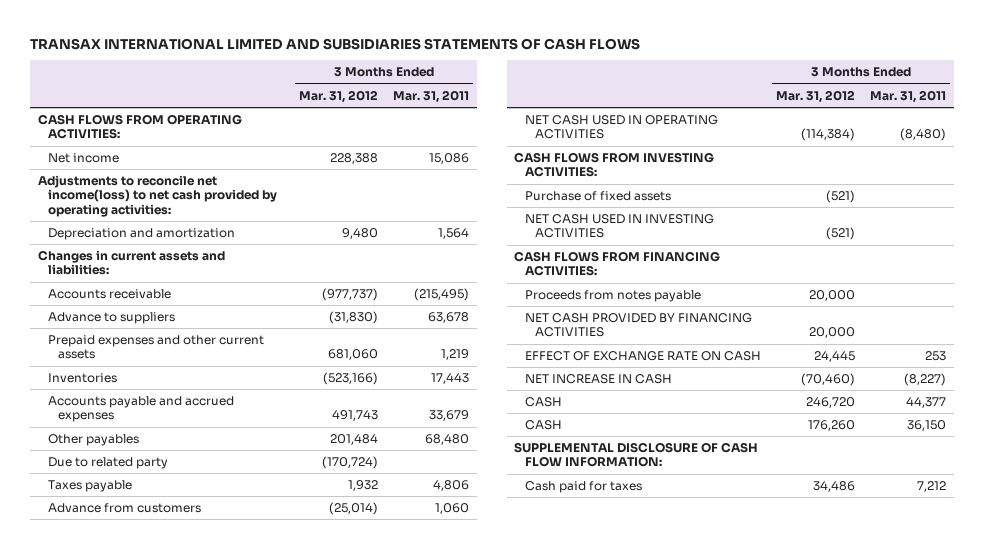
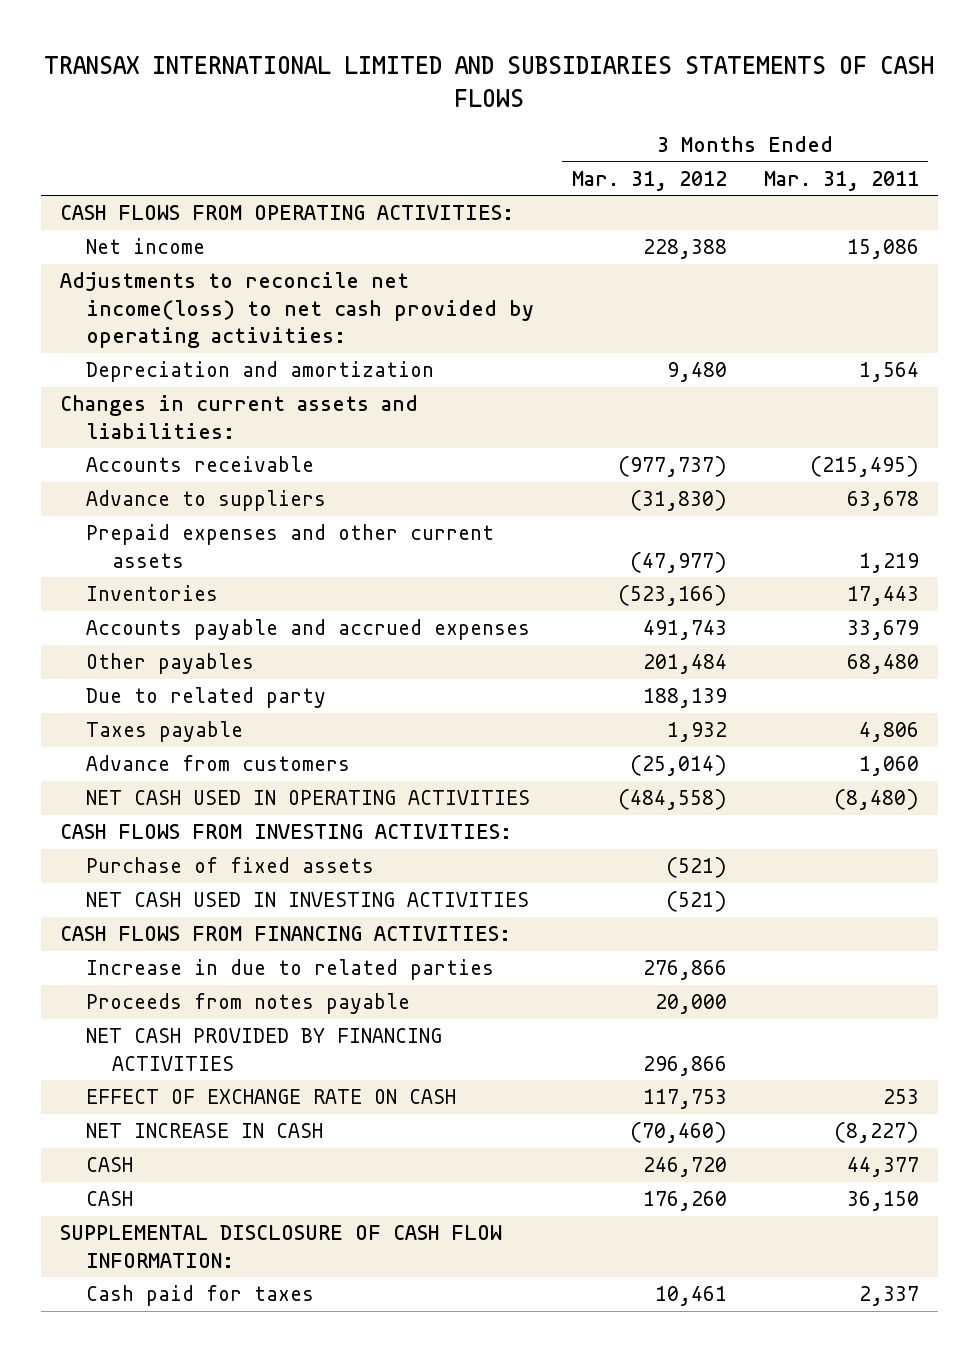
- Prepaid expenses and other current assets | 681,060 | 1,219
+ Prepaid expenses and other current assets | (47,977) | 1,219
- Due to related party | (170,724) |
+ Due to related party | 188,139 |
- NET CASH USED IN OPERATING ACTIVITIES | (114,384) | (8,480)
+ NET CASH USED IN OPERATING ACTIVITIES | (484,558) | (8,480)
+ Increase in due to related parties | 276,866 |
- NET CASH PROVIDED BY FINANCING ACTIVITIES | 20,000 |
- EFFECT OF EXCHANGE RATE ON CASH | 24,445 | 253
+ NET CASH PROVIDED BY FINANCING ACTIVITIES | 296,866 |
+ EFFECT OF EXCHANGE RATE ON CASH | 117,753 | 253
- Cash paid for taxes | 34,486 | 7,212
+ Cash paid for taxes | 10,461 | 2,337

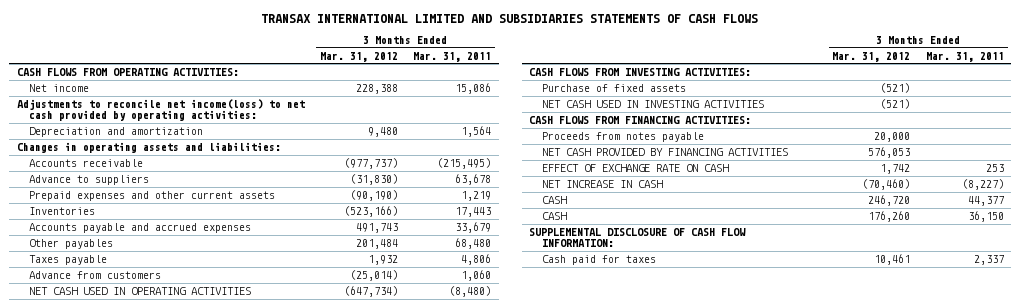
- Changes in current assets and liabilities:
+ Changes in operating assets and liabilities:
- Prepaid expenses and other current assets | (47,977) | 1,219
+ Prepaid expenses and other current assets | (90,190) | 1,219
- Due to related party | 188,139 |
- NET CASH USED IN OPERATING ACTIVITIES | (484,558) | (8,480)
+ NET CASH USED IN OPERATING ACTIVITIES | (647,734) | (8,480)
- Increase in due to related parties | 276,866 |
- NET CASH PROVIDED BY FINANCING ACTIVITIES | 296,866 |
- EFFECT OF EXCHANGE RATE ON CASH | 117,753 | 253
+ NET CASH PROVIDED BY FINANCING ACTIVITIES | 576,053 |
+ EFFECT OF EXCHANGE RATE ON CASH | 1,742 | 253

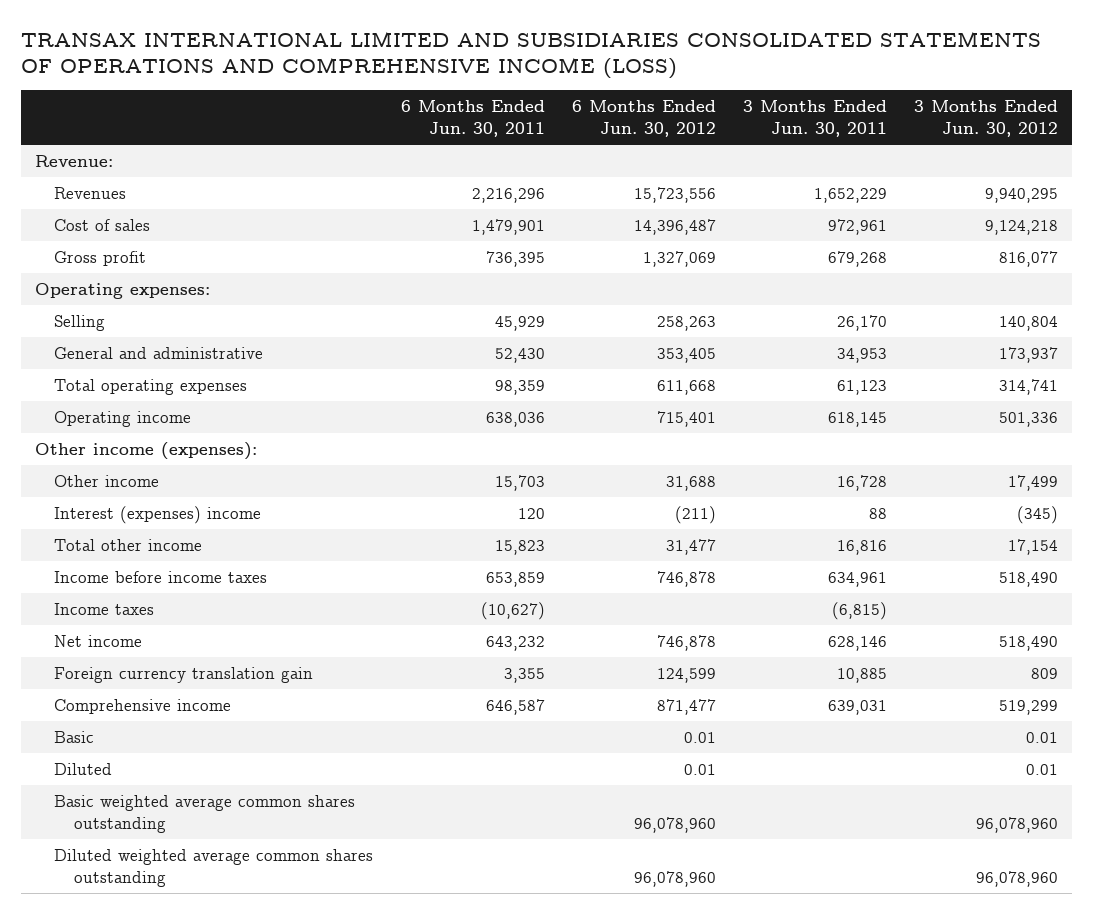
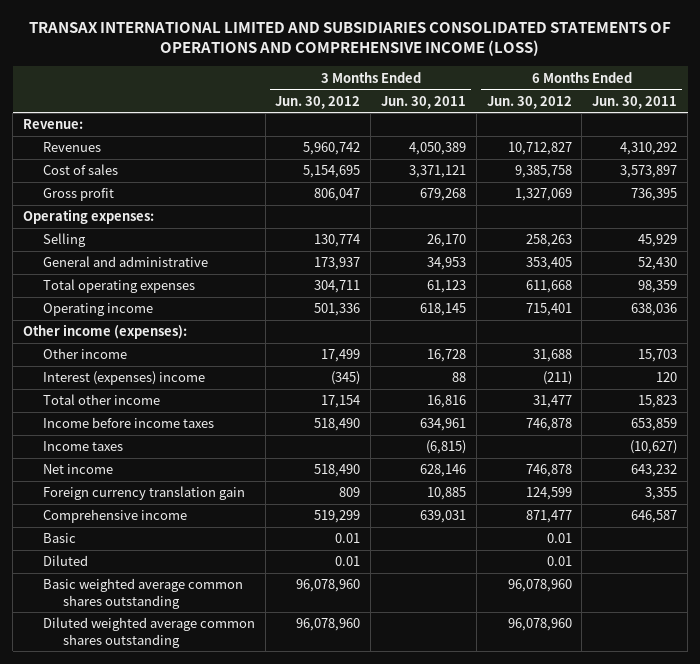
- | 6 Months Ended Jun. 30, 2011 | 6 Months Ended Jun. 30, 2012 | 3 Months Ended Jun. 30, 2011 | 3 Months Ended Jun. 30, 2012
+ | 3 Months Ended Jun. 30, 2012 | 3 Months Ended Jun. 30, 2011 | 6 Months Ended Jun. 30, 2012 | 6 Months Ended Jun. 30, 2011
- Revenues | 2,216,296 | 15,723,556 | 1,652,229 | 9,940,295
- Cost of sales | 1,479,901 | 14,396,487 | 972,961 | 9,124,218
- Gross profit | 736,395 | 1,327,069 | 679,268 | 816,077
+ Revenues | 5,960,742 | 4,050,389 | 10,712,827 | 4,310,292
+ Cost of sales | 5,154,695 | 3,371,121 | 9,385,758 | 3,573,897
+ Gross profit | 806,047 | 679,268 | 1,327,069 | 736,395
- Selling | 45,929 | 258,263 | 26,170 | 140,804
+ Selling | 130,774 | 26,170 | 258,263 | 45,929
- Total operating expenses | 98,359 | 611,668 | 61,123 | 314,741
+ Total operating expenses | 304,711 | 61,123 | 611,668 | 98,359

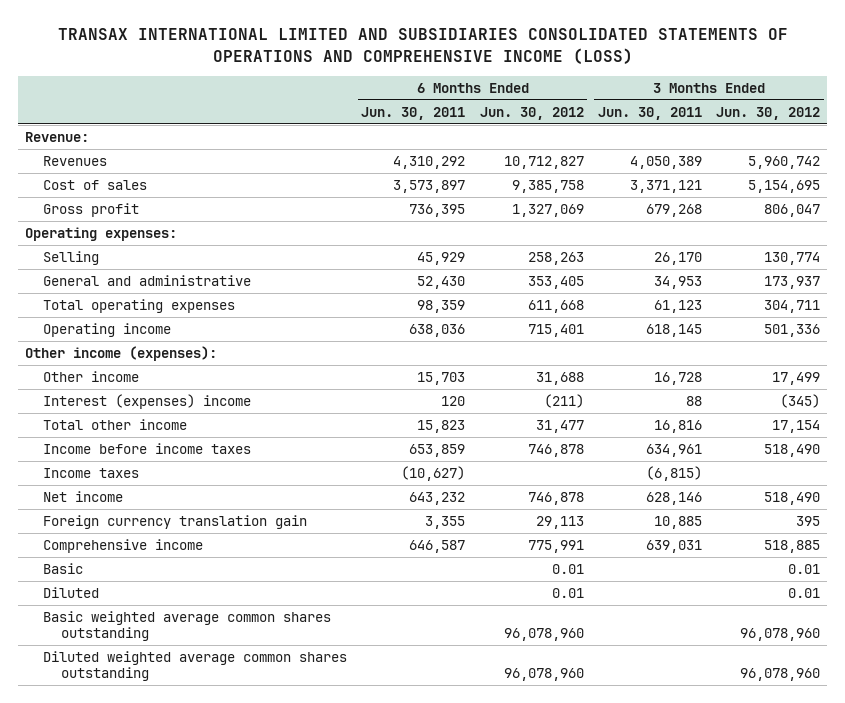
- | 3 Months Ended Jun. 30, 2012 | 3 Months Ended Jun. 30, 2011 | 6 Months Ended Jun. 30, 2012 | 6 Months Ended Jun. 30, 2011
+ | 6 Months Ended Jun. 30, 2011 | 6 Months Ended Jun. 30, 2012 | 3 Months Ended Jun. 30, 2011 | 3 Months Ended Jun. 30, 2012
- Foreign currency translation gain | 809 | 10,885 | 124,599 | 3,355
- Comprehensive income | 519,299 | 639,031 | 871,477 | 646,587
+ Foreign currency translation gain | 3,355 | 29,113 | 10,885 | 395
+ Comprehensive income | 646,587 | 775,991 | 639,031 | 518,885

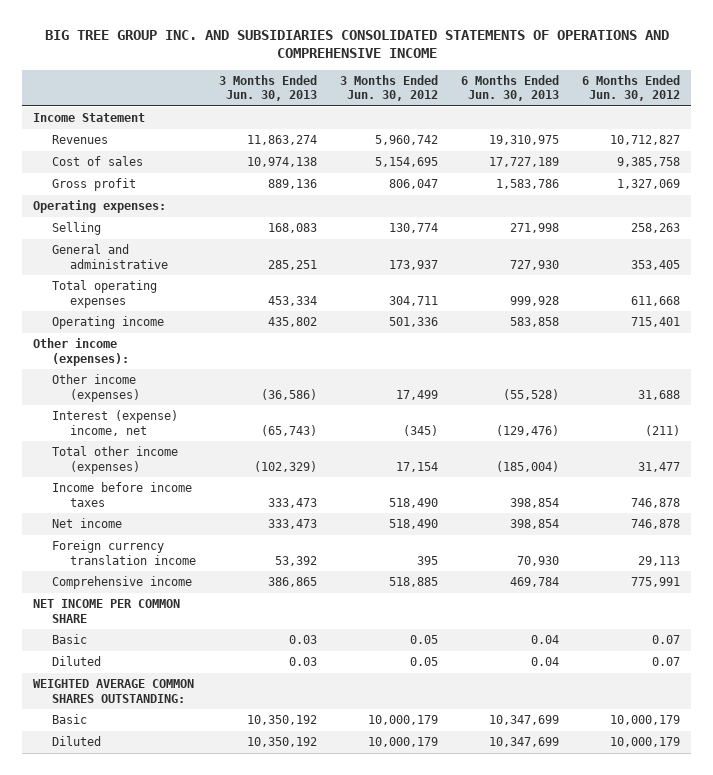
- TRANSAX INTERNATIONAL LIMITED AND SUBSIDIARIES CONSOLIDATED STATEMENTS OF OPERATIONS AND COMPREHENSIVE INCOME (LOSS)
+ BIG TREE GROUP INC. AND SUBSIDIARIES CONSOLIDATED STATEMENTS OF OPERATIONS AND COMPREHENSIVE INCOME
- | 6 Months Ended Jun. 30, 2011 | 6 Months Ended Jun. 30, 2012 | 3 Months Ended Jun. 30, 2011 | 3 Months Ended Jun. 30, 2012
+ | 3 Months Ended Jun. 30, 2013 | 3 Months Ended Jun. 30, 2012 | 6 Months Ended Jun. 30, 2013 | 6 Months Ended Jun. 30, 2012
- Revenue:
+ Income Statement
- Other income | 15,703 | 31,688 | 16,728 | 17,499
- Interest (expenses) income | 120 | (211) | 88 | (345)
- Total other income | 15,823 | 31,477 | 16,816 | 17,154
+ Other income (expenses) | (36,586) | 17,499 | (55,528) | 31,688
+ Interest (expense) income, net | (65,743) | (345) | (129,476) | (211)
+ Total other income (expenses) | (102,329) | 17,154 | (185,004) | 31,477
- Income taxes | (10,627) | | (6,815) |
- Foreign currency translation gain | 3,355 | 29,113 | 10,885 | 395
+ Foreign currency translation income | 53,392 | 395 | 70,930 | 29,113
- Basic | | 0.01 | | 0.01
- Diluted | | 0.01 | | 0.01
- Basic weighted average common shares outstanding | | 96,078,960 | | 96,078,960
- Diluted weighted average common shares outstanding | | 96,078,960 | | 96,078,960
+ NET INCOME PER COMMON SHARE
+ Basic | 0.03 | 0.05 | 0.04 | 0.07
+ Diluted | 0.03 | 0.05 | 0.04 | 0.07
+ WEIGHTED AVERAGE COMMON SHARES OUTSTANDING:
+ Basic | 10,350,192 | 10,000,179 | 10,347,699 | 10,000,179
+ Diluted | 10,350,192 | 10,000,179 | 10,347,699 | 10,000,179

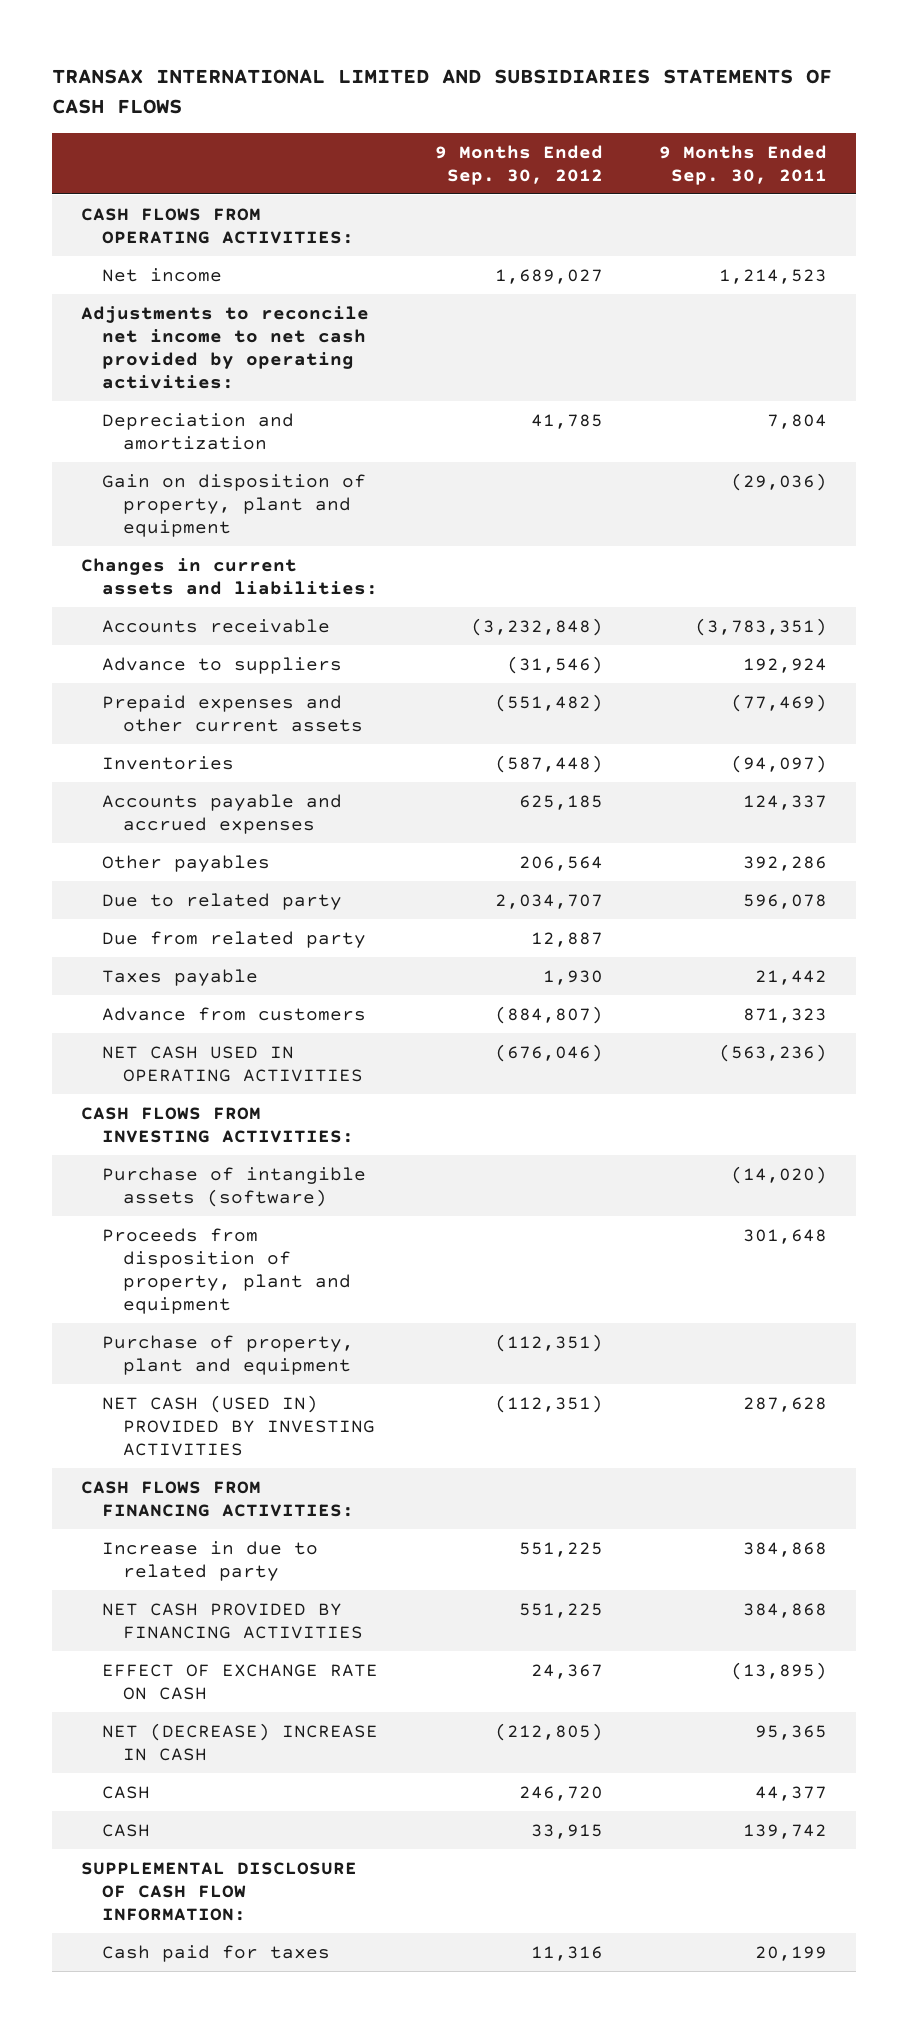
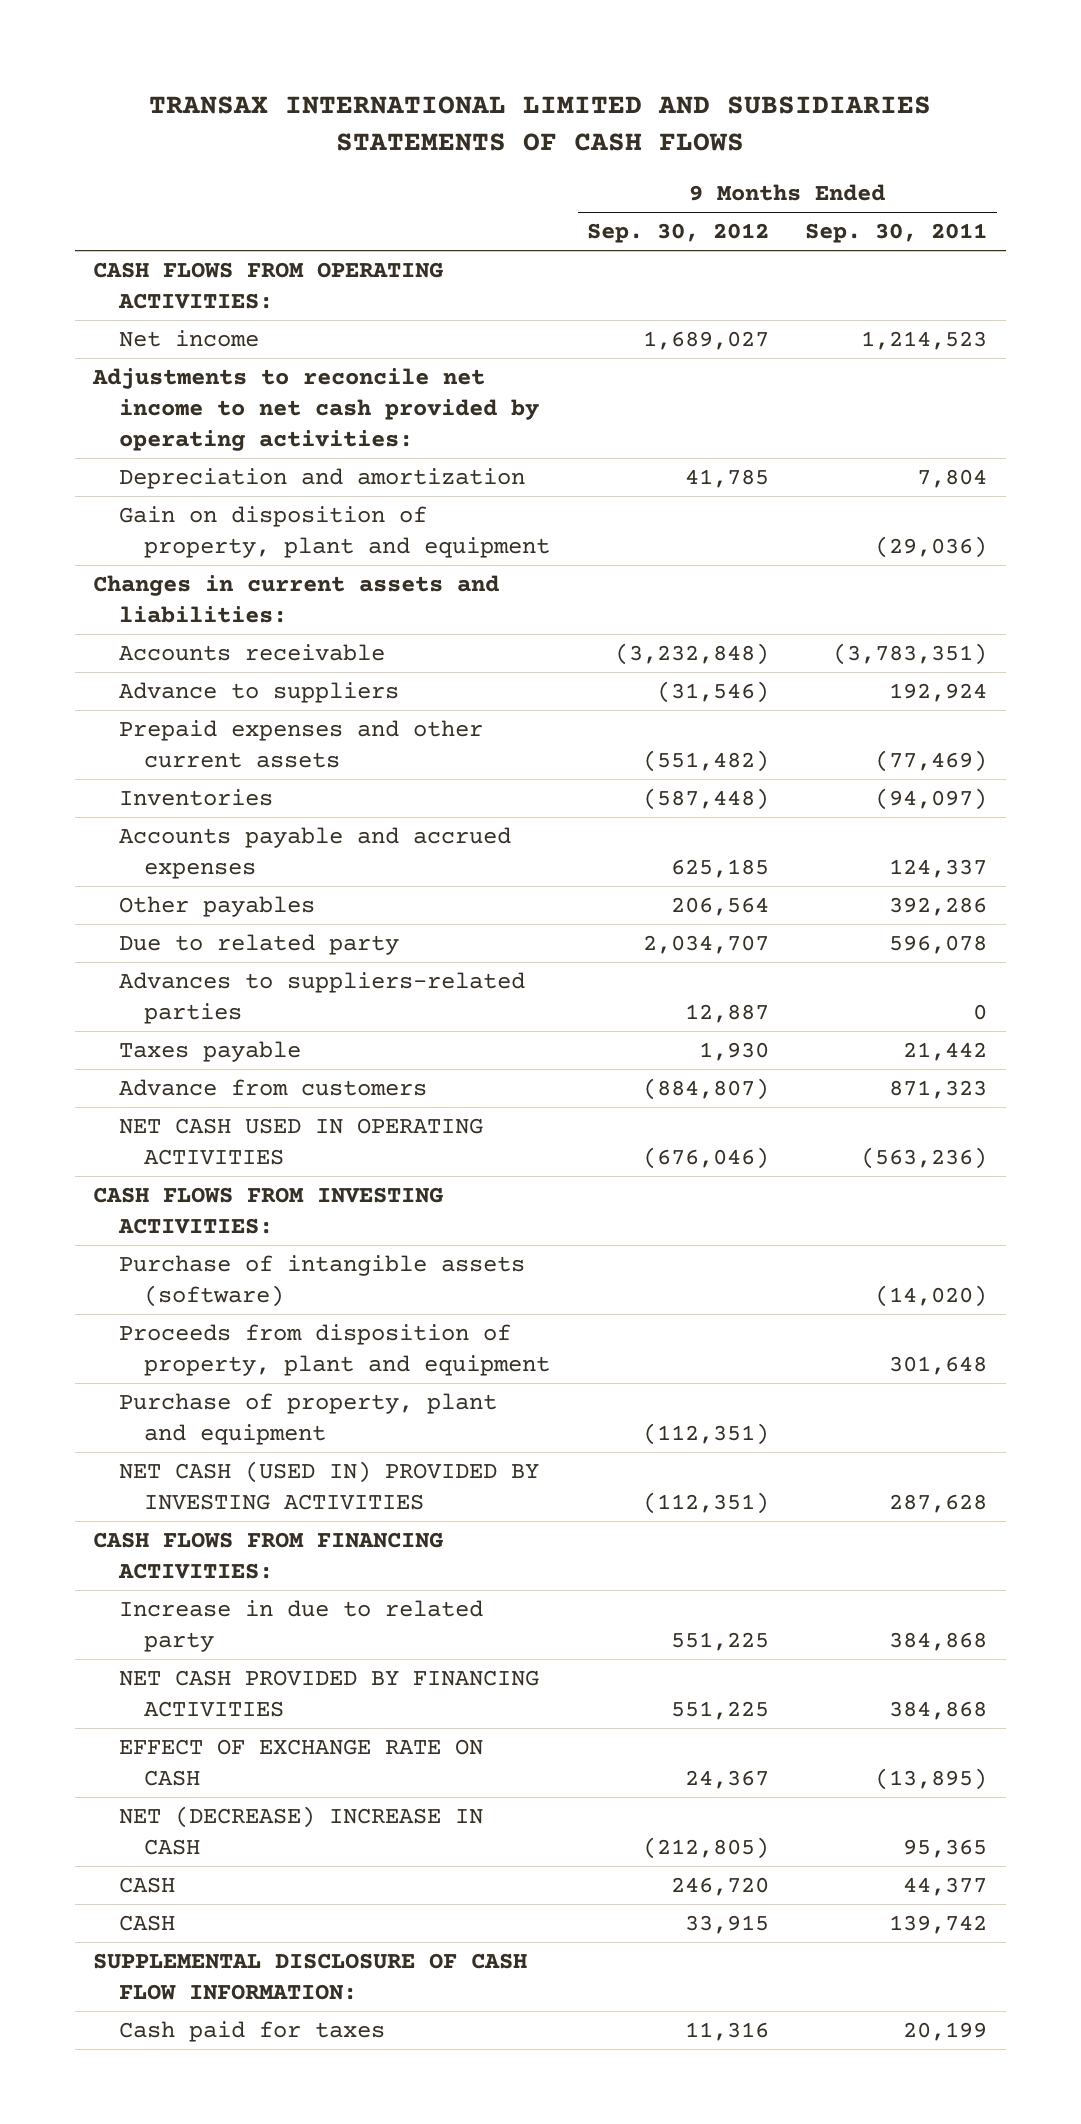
- Due from related party | 12,887 |
+ Advances to suppliers-related parties | 12,887 | 0

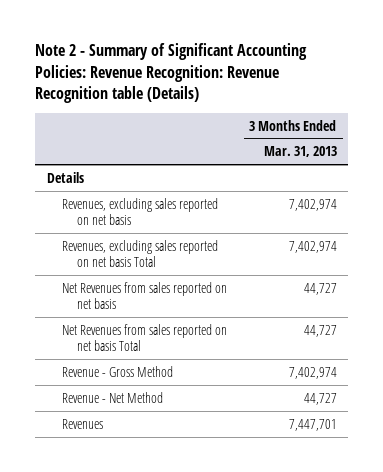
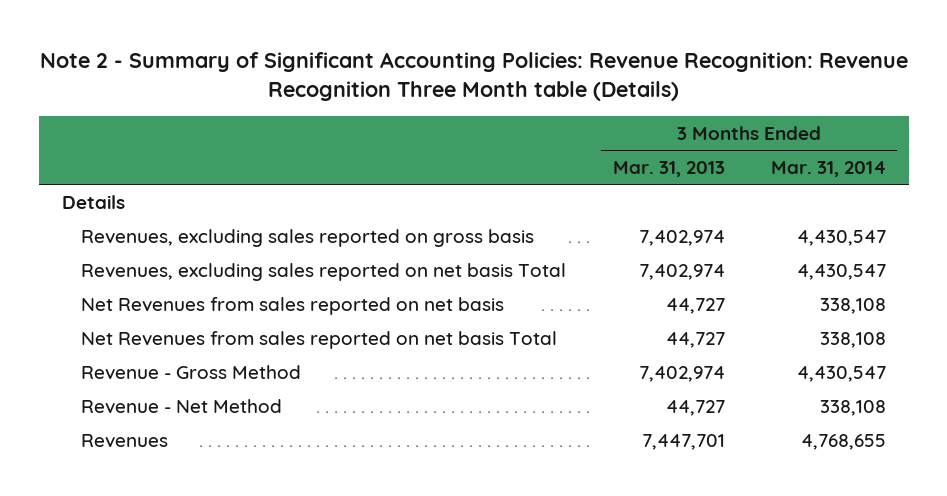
- Note 2 - Summary of Significant Accounting Policies: Revenue Recognition: Revenue Recognition table (Details)
+ Note 2 - Summary of Significant Accounting Policies: Revenue Recognition: Revenue Recognition Three Month table (Details)
- | 3 Months Ended Mar. 31, 2013
+ | 3 Months Ended Mar. 31, 2013 | 3 Months Ended Mar. 31, 2014
- Revenues, excluding sales reported on net basis | 7,402,974
+ Revenues, excluding sales reported on gross basis | 7,402,974 | 4,430,547

